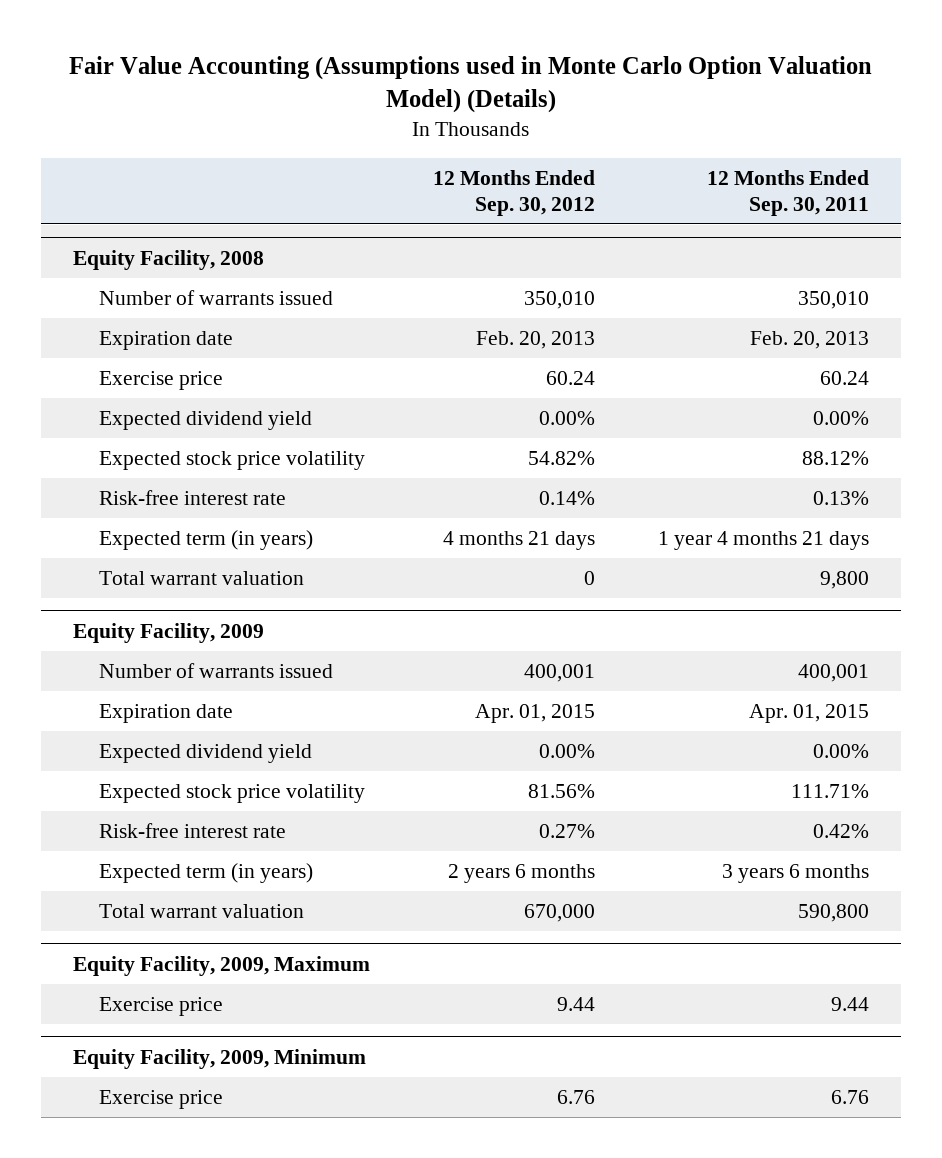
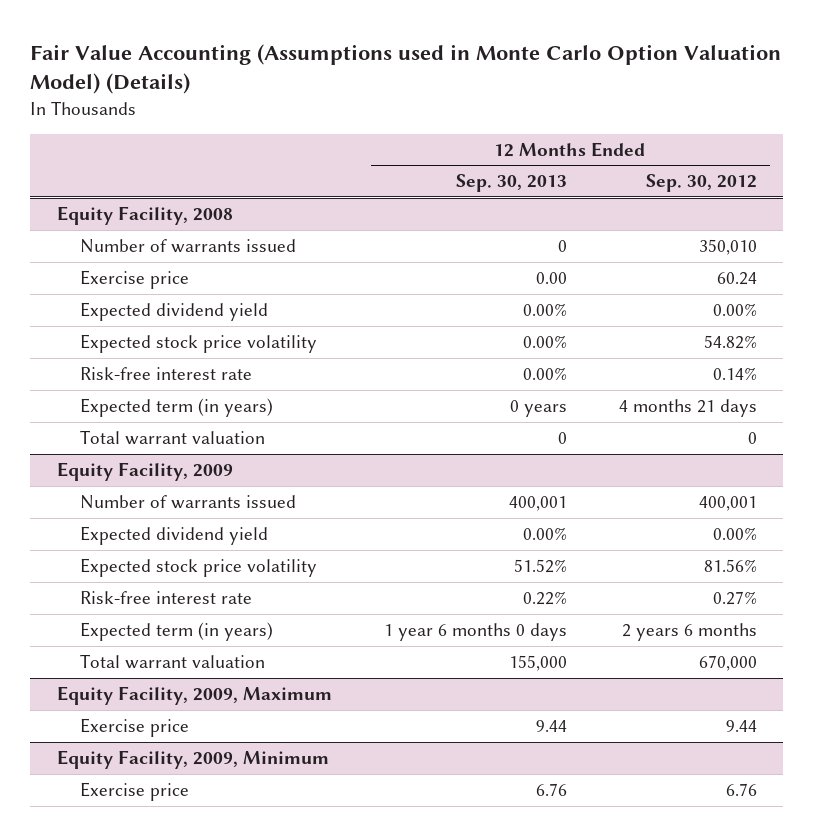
- | 12 Months Ended Sep. 30, 2012 | 12 Months Ended Sep. 30, 2011
+ | 12 Months Ended Sep. 30, 2013 | 12 Months Ended Sep. 30, 2012
@ Equity Facility, 2008
- Expiration date | Feb. 20, 2013 | Feb. 20, 2013
@ Equity Facility, 2009
- Expiration date | Apr. 01, 2015 | Apr. 01, 2015

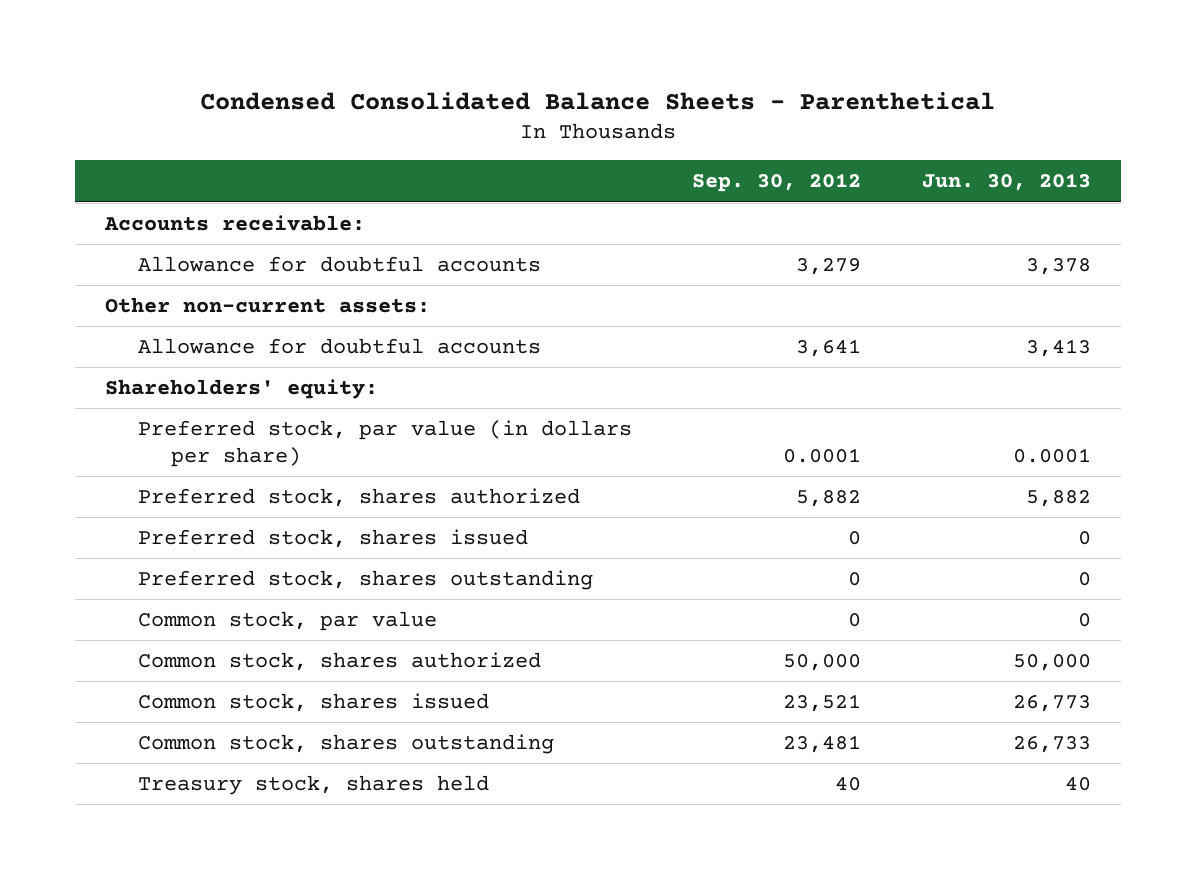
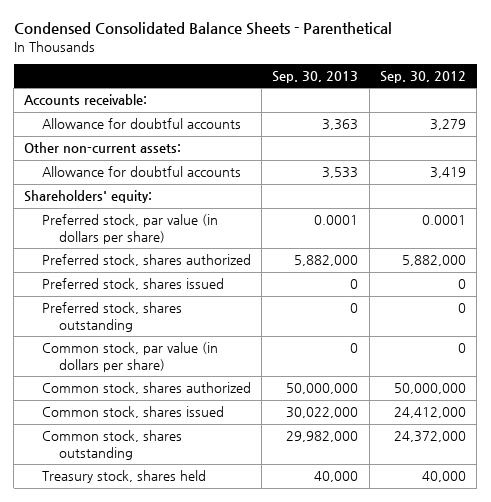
- | Sep. 30, 2012 | Jun. 30, 2013
+ | Sep. 30, 2013 | Sep. 30, 2012
- Allowance for doubtful accounts | 3,641 | 3,413
+ Allowance for doubtful accounts | 3,533 | 3,419
- Preferred stock, shares authorized | 5,882 | 5,882
+ Preferred stock, shares authorized | 5,882,000 | 5,882,000
- Common stock, par value | 0 | 0
- Common stock, shares authorized | 50,000 | 50,000
- Common stock, shares issued | 23,521 | 26,773
- Common stock, shares outstanding | 23,481 | 26,733
- Treasury stock, shares held | 40 | 40
+ Common stock, par value (in dollars per share) | 0 | 0
+ Common stock, shares authorized | 50,000,000 | 50,000,000
+ Common stock, shares issued | 30,022,000 | 24,412,000
+ Common stock, shares outstanding | 29,982,000 | 24,372,000
+ Treasury stock, shares held | 40,000 | 40,000

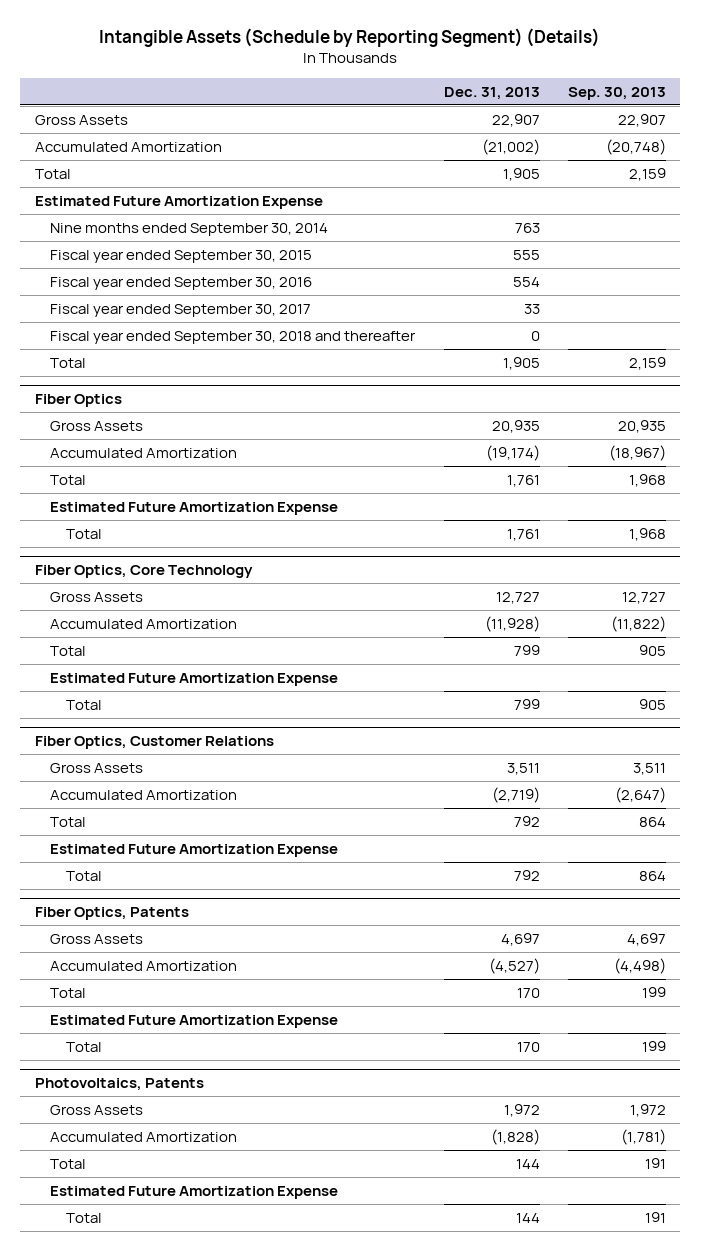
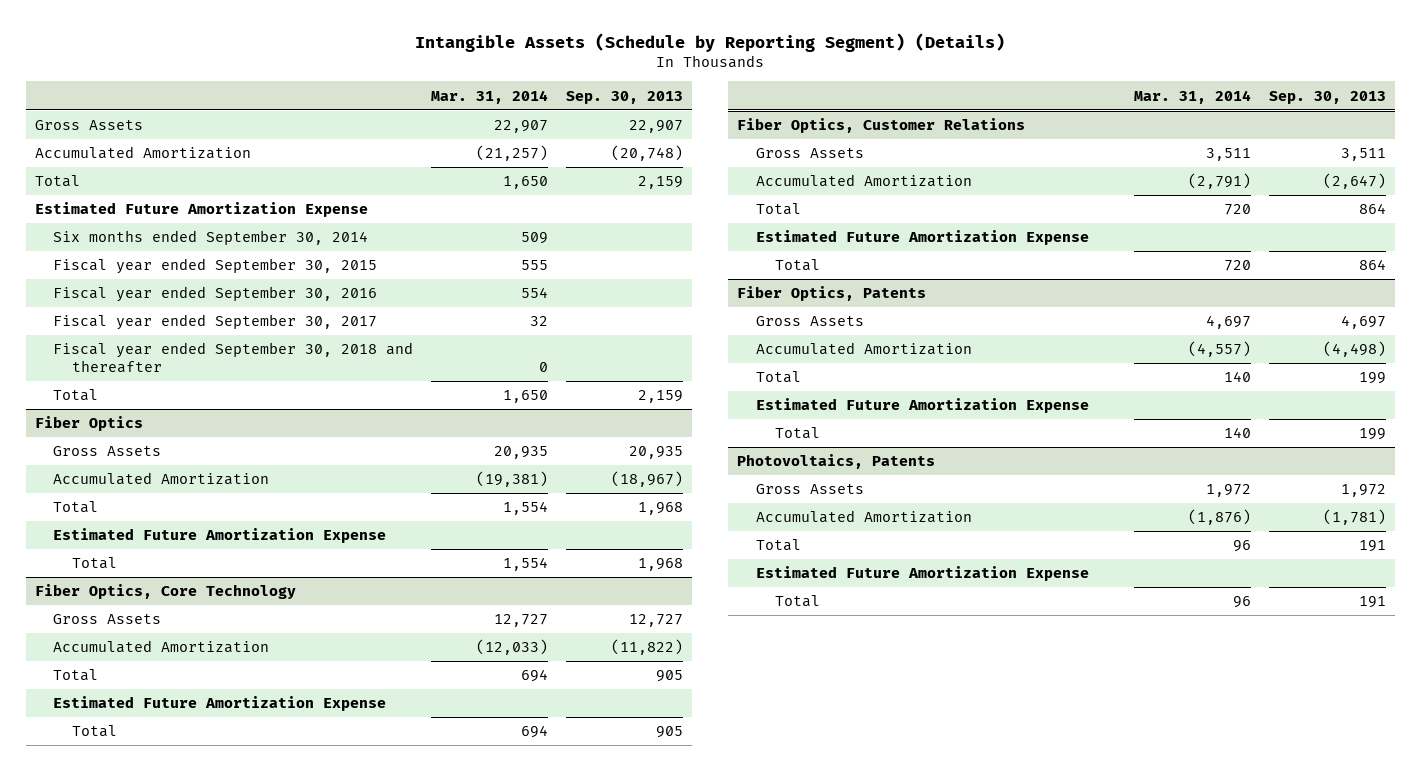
- | Dec. 31, 2013 | Sep. 30, 2013
+ | Mar. 31, 2014 | Sep. 30, 2013
- Nine months ended September 30, 2014 | 763 |
+ Six months ended September 30, 2014 | 509 |

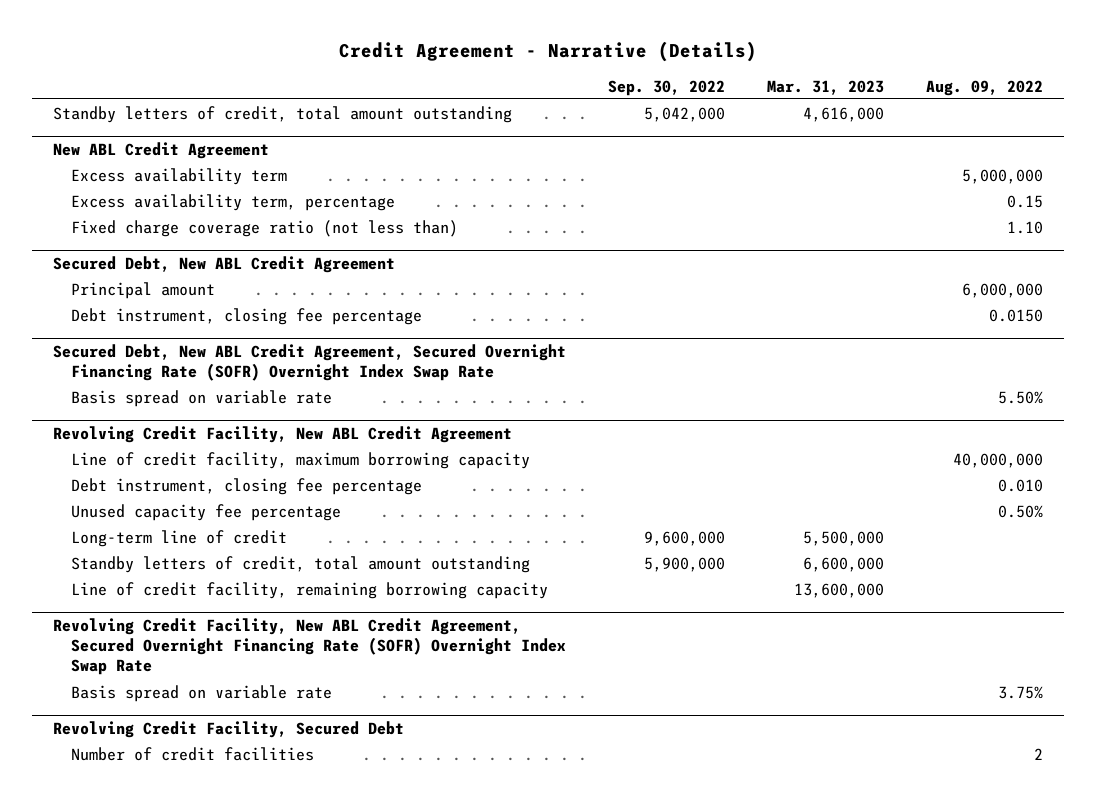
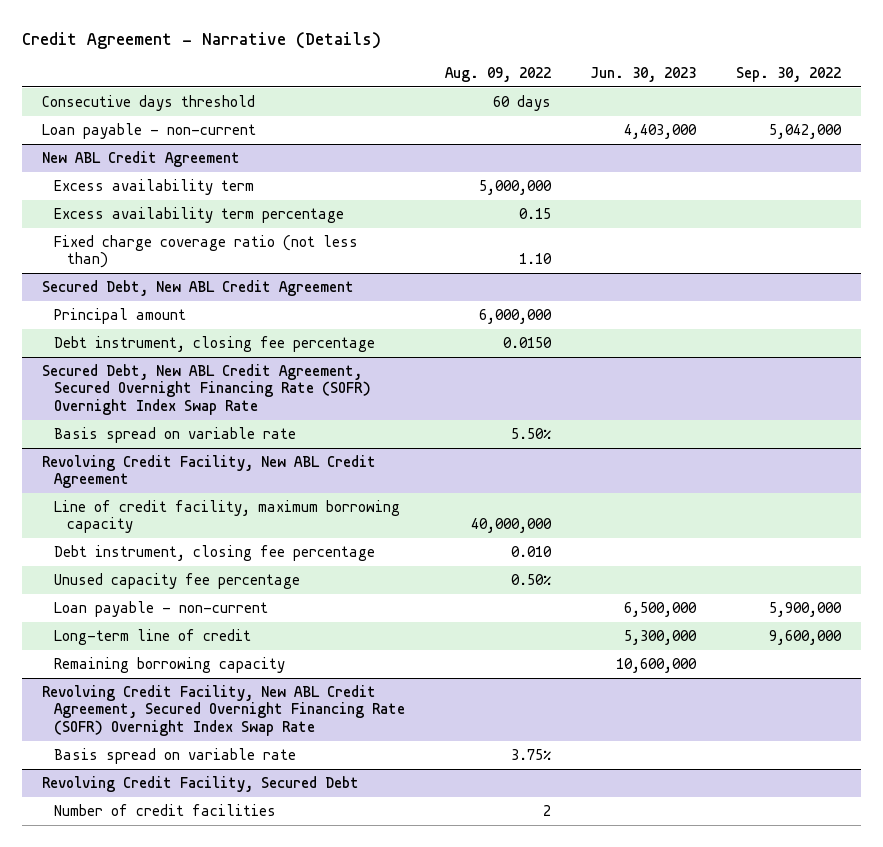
- | Sep. 30, 2022 | Mar. 31, 2023 | Aug. 09, 2022
+ | Aug. 09, 2022 | Jun. 30, 2023 | Sep. 30, 2022
- Standby letters of credit, total amount outstanding | 5,042,000 | 4,616,000 |
+ Consecutive days threshold | 60 days | |
+ Loan payable - non-current | | 4,403,000 | 5,042,000
@ New ABL Credit Agreement
- Excess availability term, percentage | | | 0.15
+ Excess availability term percentage | 0.15 | |
@ Revolving Credit Facility, New ABL Credit Agreement
+ Loan payable - non-current | | 6,500,000 | 5,900,000
- Standby letters of credit, total amount outstanding | 5,900,000 | 6,600,000 |
- Line of credit facility, remaining borrowing capacity | | 13,600,000 |
+ Remaining borrowing capacity | | 10,600,000 |

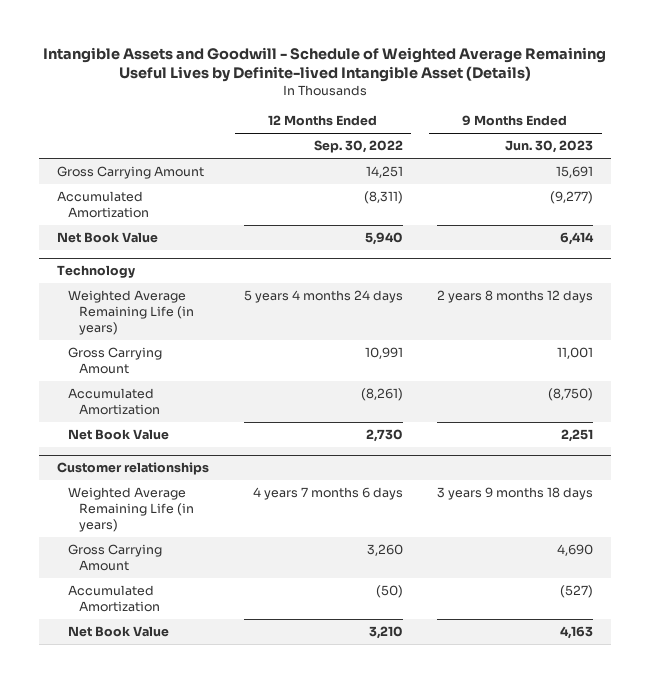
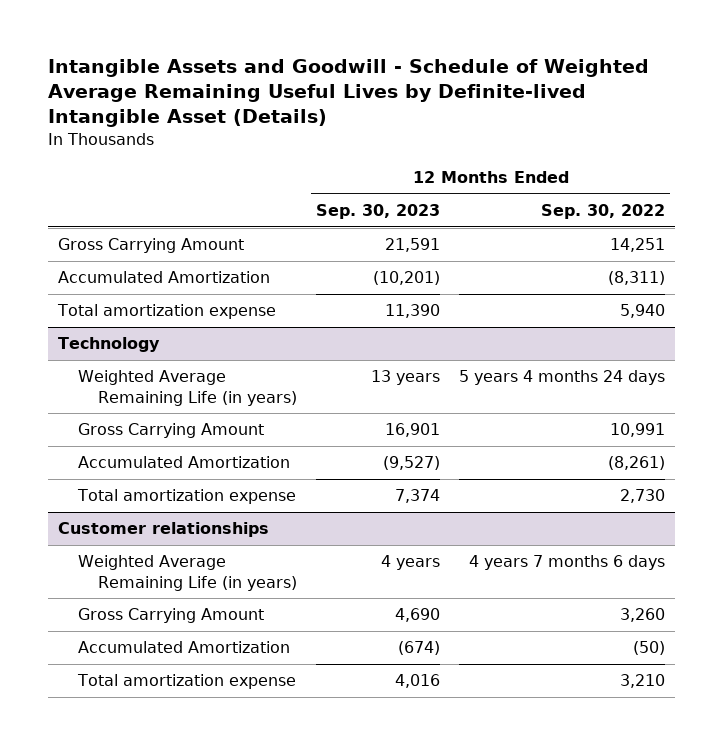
- | 12 Months Ended Sep. 30, 2022 | 9 Months Ended Jun. 30, 2023
+ | 12 Months Ended Sep. 30, 2023 | 12 Months Ended Sep. 30, 2022
- Net Book Value | 5,940 | 6,414
+ Total amortization expense | 11,390 | 5,940
@ Technology
- Net Book Value | 2,730 | 2,251
+ Total amortization expense | 7,374 | 2,730
@ Customer relationships
- Net Book Value | 3,210 | 4,163
+ Total amortization expense | 4,016 | 3,210

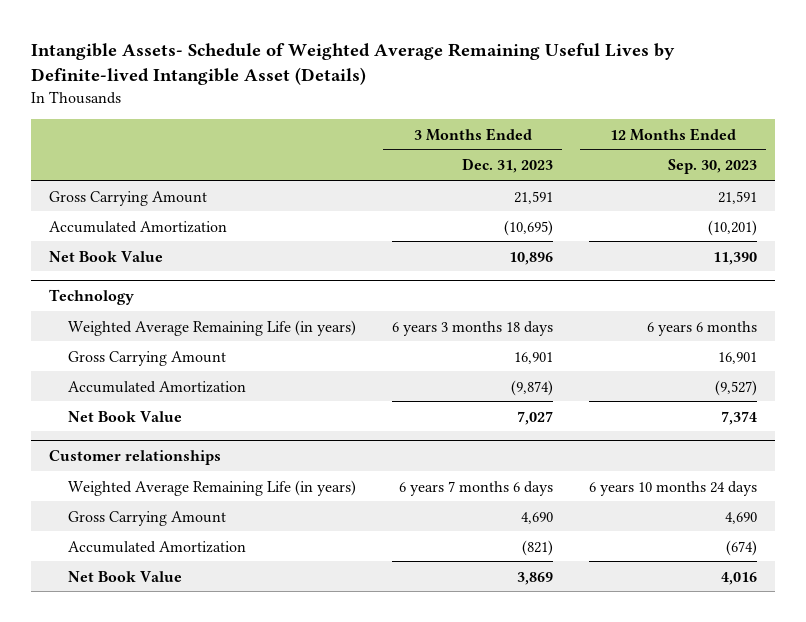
- Intangible Assets and Goodwill - Schedule of Weighted Average Remaining Useful Lives by Definite-lived Intangible Asset (Details)
+ Intangible Assets- Schedule of Weighted Average Remaining Useful Lives by Definite-lived Intangible Asset (Details)
- | 12 Months Ended Sep. 30, 2023 | 12 Months Ended Sep. 30, 2022
+ | 3 Months Ended Dec. 31, 2023 | 12 Months Ended Sep. 30, 2023
- Total amortization expense | 11,390 | 5,940
+ Net Book Value | 10,896 | 11,390
@ Technology
- Weighted Average Remaining Life (in years) | 13 years | 5 years 4 months 24 days
+ Weighted Average Remaining Life (in years) | 6 years 3 months 18 days | 6 years 6 months
- Total amortization expense | 7,374 | 2,730
+ Net Book Value | 7,027 | 7,374
@ Customer relationships
- Weighted Average Remaining Life (in years) | 4 years | 4 years 7 months 6 days
+ Weighted Average Remaining Life (in years) | 6 years 7 months 6 days | 6 years 10 months 24 days
- Total amortization expense | 4,016 | 3,210
+ Net Book Value | 3,869 | 4,016

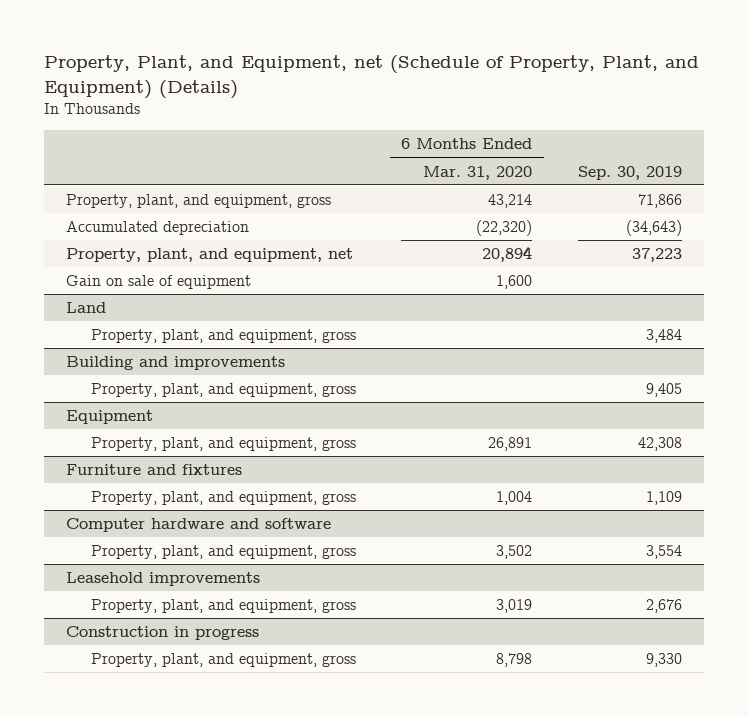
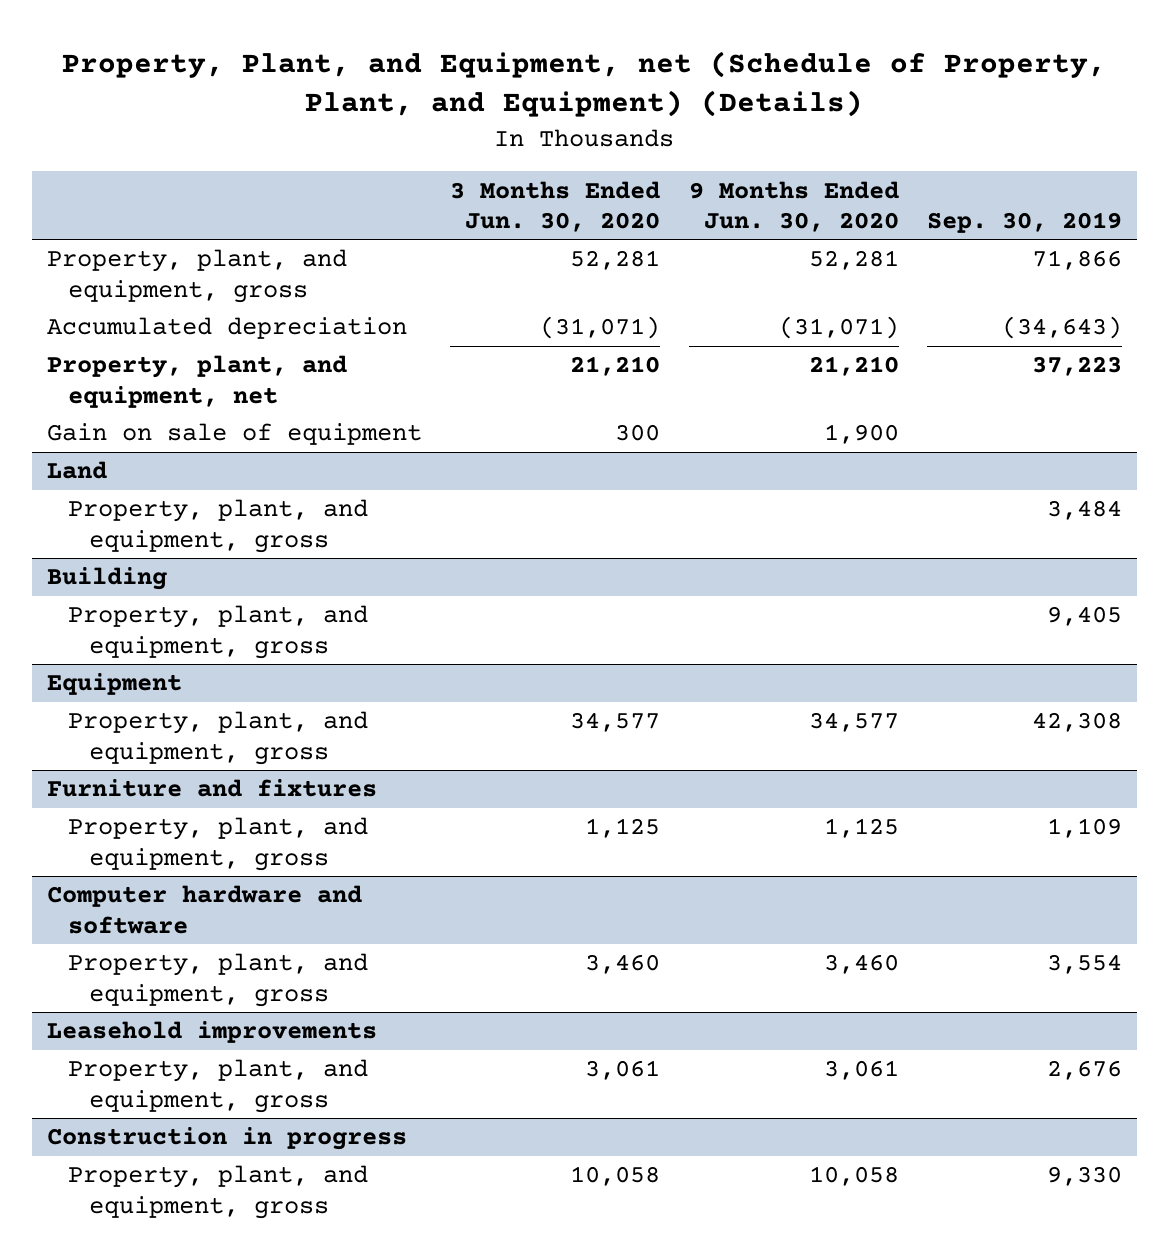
- | 6 Months Ended Mar. 31, 2020 | Sep. 30, 2019
+ | 3 Months Ended Jun. 30, 2020 | 9 Months Ended Jun. 30, 2020 | Sep. 30, 2019
- Building and improvements
+ Building

